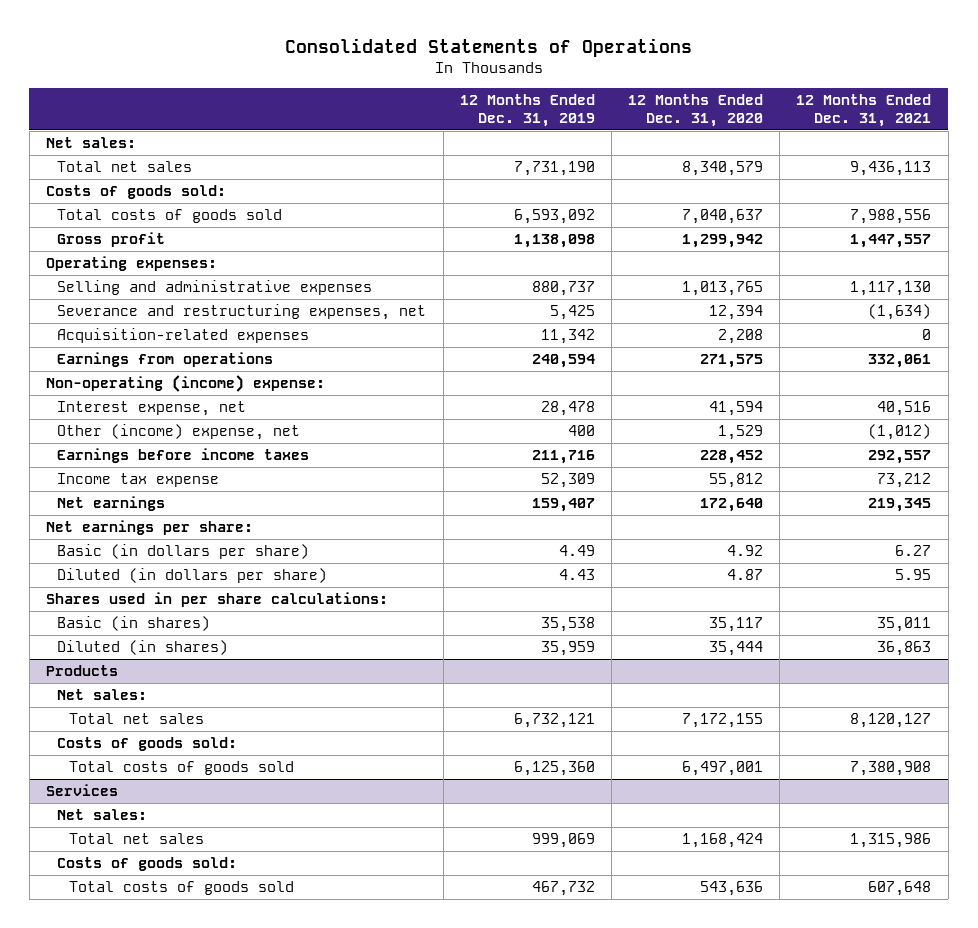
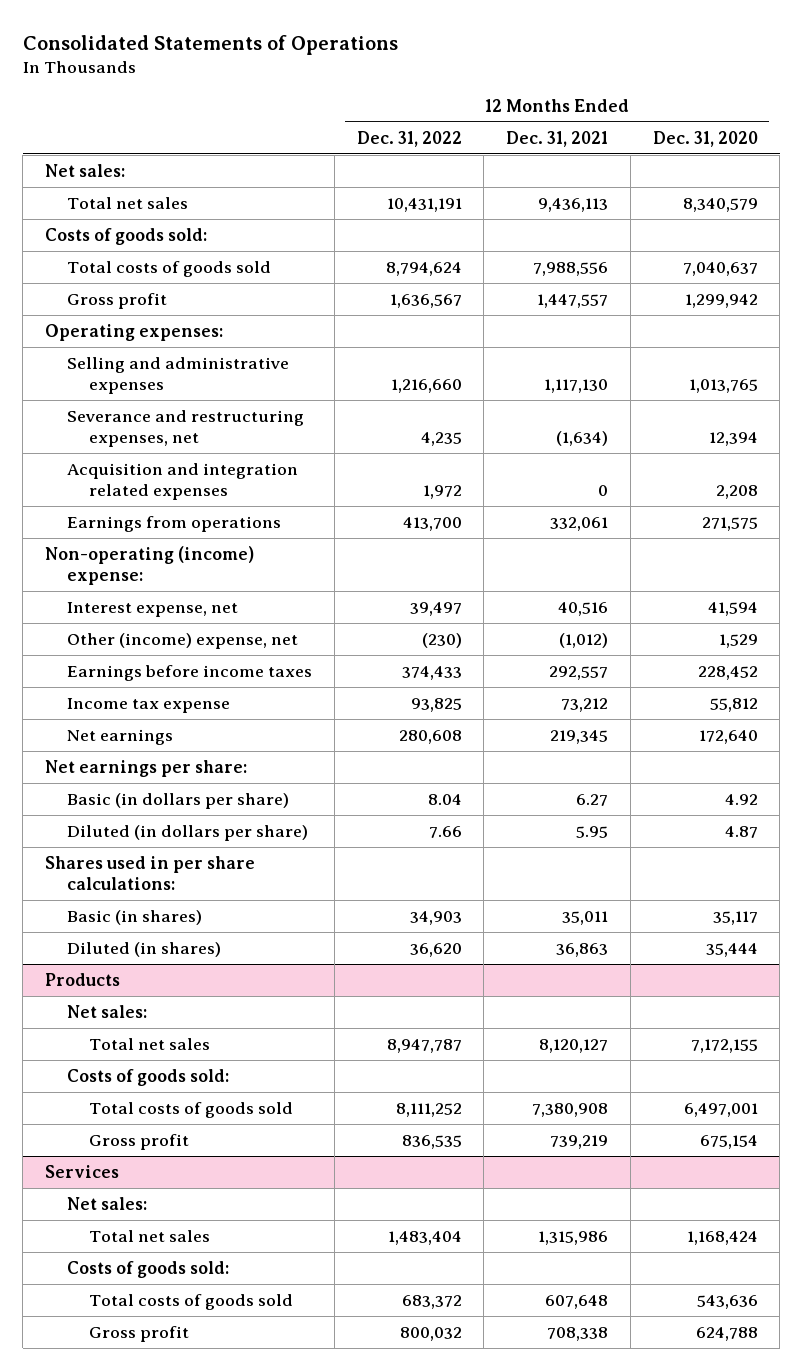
- | 12 Months Ended Dec. 31, 2019 | 12 Months Ended Dec. 31, 2020 | 12 Months Ended Dec. 31, 2021
+ | 12 Months Ended Dec. 31, 2022 | 12 Months Ended Dec. 31, 2021 | 12 Months Ended Dec. 31, 2020
- Acquisition-related expenses | 11,342 | 2,208 | 0
+ Acquisition and integration related expenses | 1,972 | 0 | 2,208
@ Products
+ Gross profit | 836,535 | 739,219 | 675,154
@ Services
+ Gross profit | 800,032 | 708,338 | 624,788

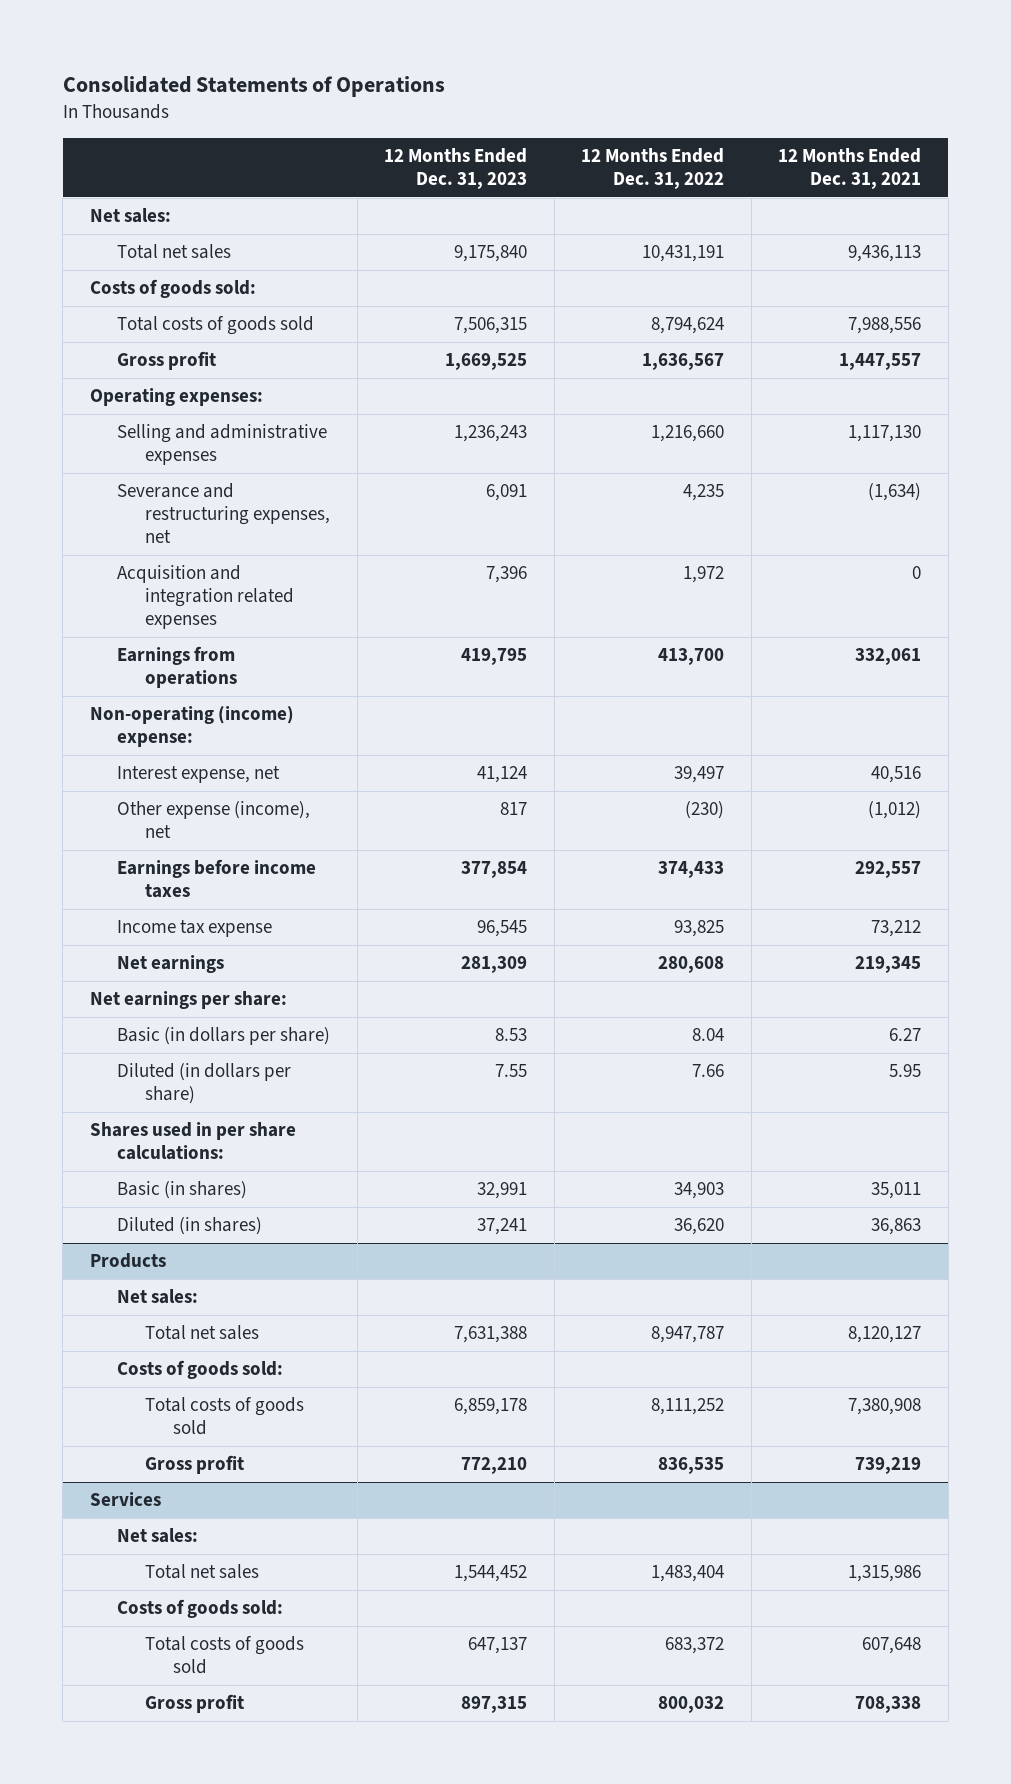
- | 12 Months Ended Dec. 31, 2022 | 12 Months Ended Dec. 31, 2021 | 12 Months Ended Dec. 31, 2020
+ | 12 Months Ended Dec. 31, 2023 | 12 Months Ended Dec. 31, 2022 | 12 Months Ended Dec. 31, 2021
- Other (income) expense, net | (230) | (1,012) | 1,529
+ Other expense (income), net | 817 | (230) | (1,012)

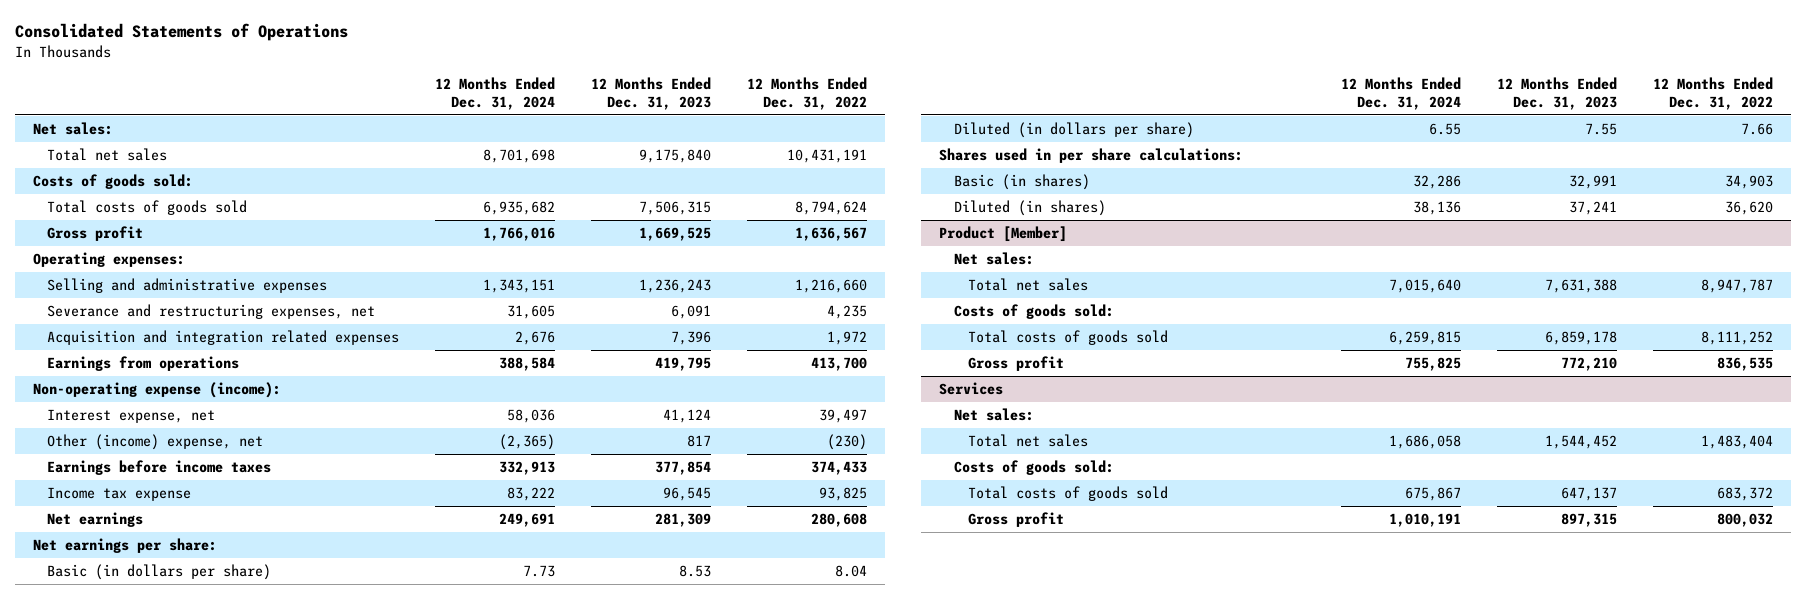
- | 12 Months Ended Dec. 31, 2023 | 12 Months Ended Dec. 31, 2022 | 12 Months Ended Dec. 31, 2021
+ | 12 Months Ended Dec. 31, 2024 | 12 Months Ended Dec. 31, 2023 | 12 Months Ended Dec. 31, 2022
- Non-operating (income) expense:
+ Non-operating expense (income):
- Other expense (income), net | 817 | (230) | (1,012)
+ Other (income) expense, net | (2,365) | 817 | (230)
- Products
+ Product [Member]

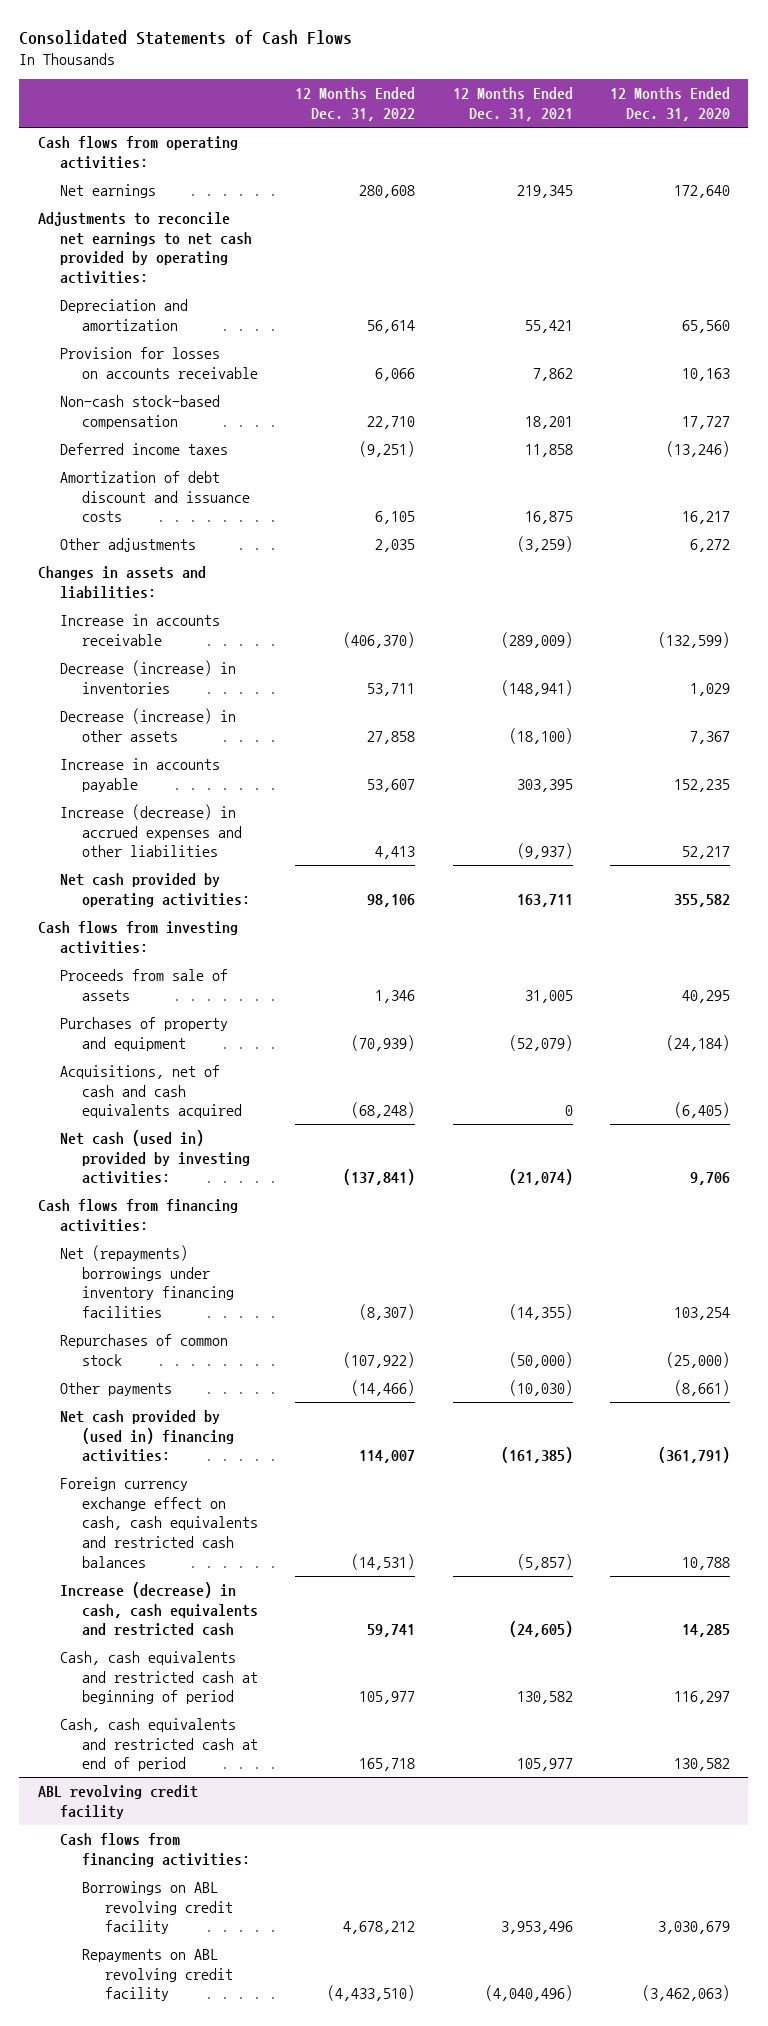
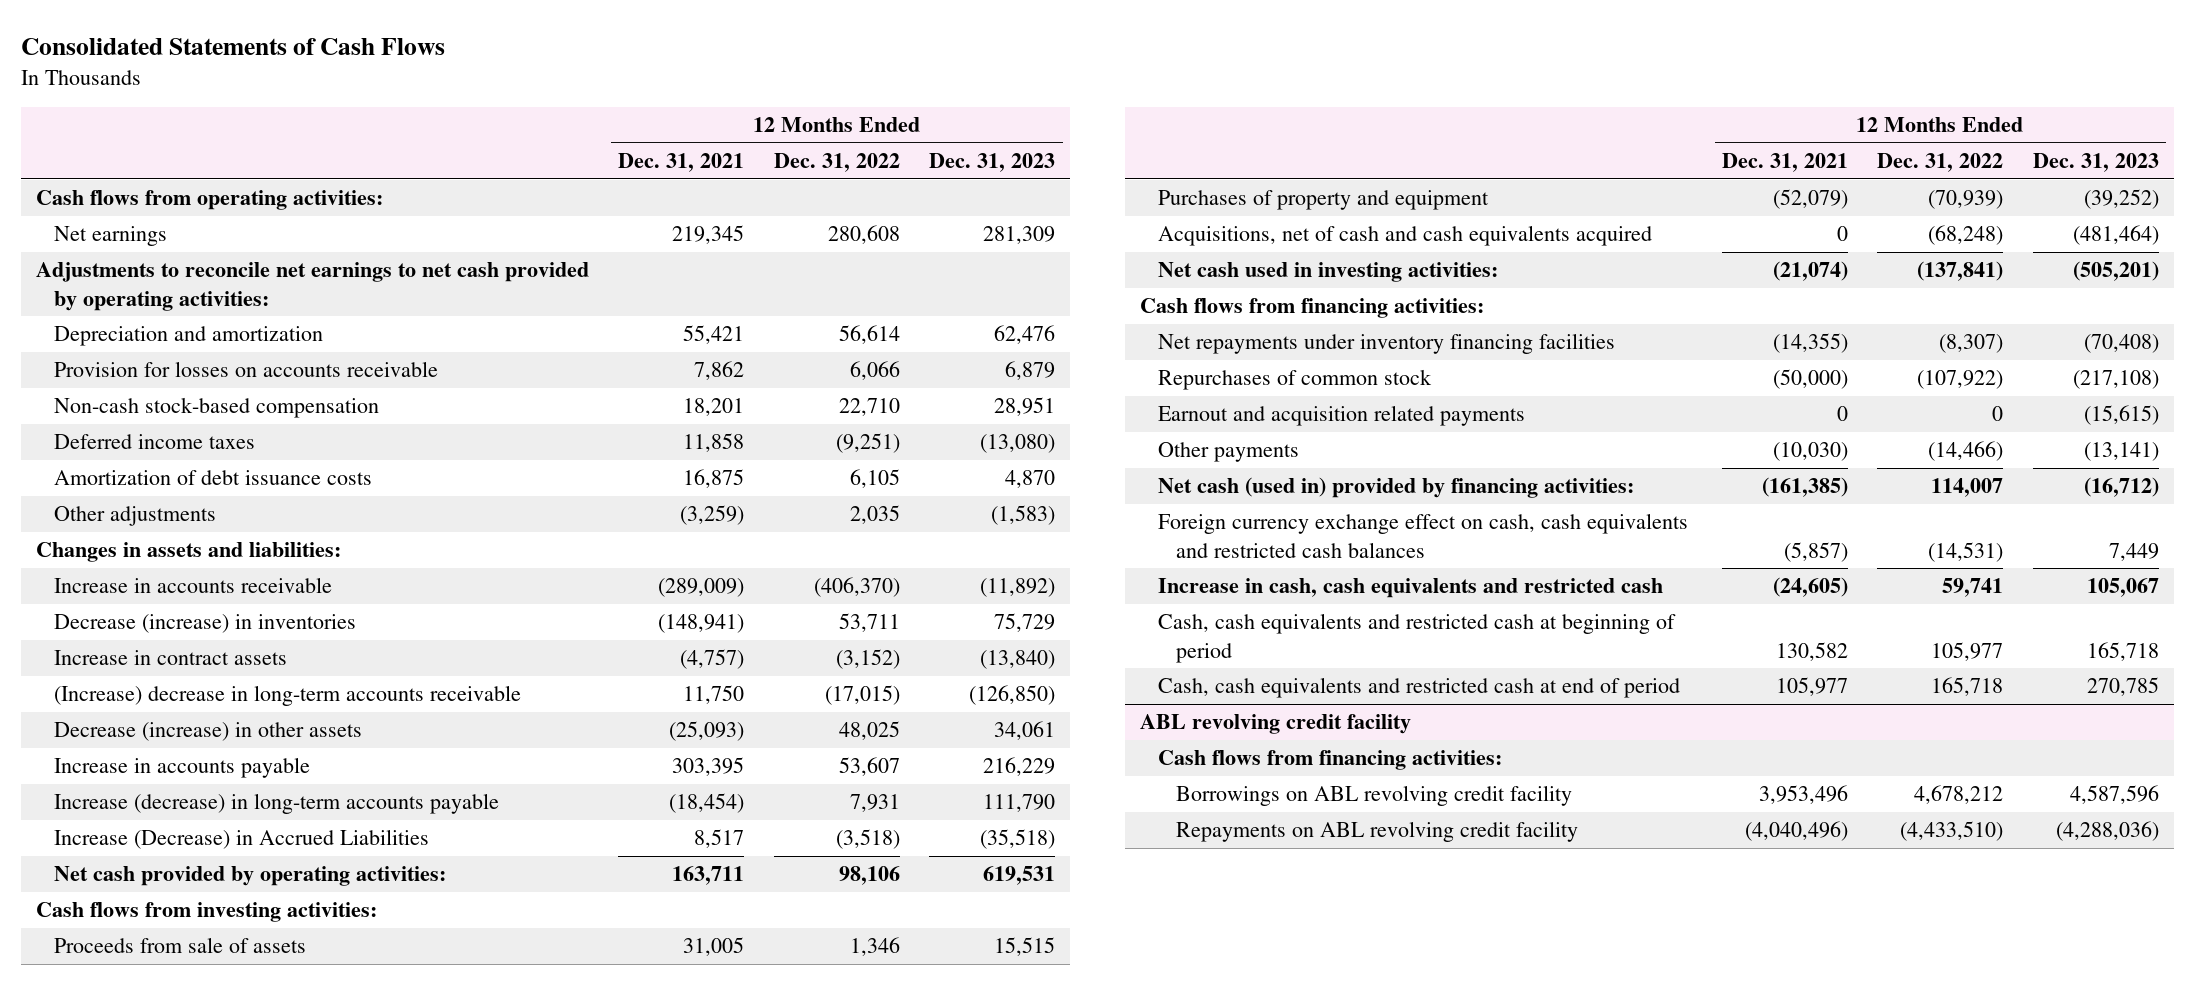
- | 12 Months Ended Dec. 31, 2022 | 12 Months Ended Dec. 31, 2021 | 12 Months Ended Dec. 31, 2020
+ | 12 Months Ended Dec. 31, 2021 | 12 Months Ended Dec. 31, 2022 | 12 Months Ended Dec. 31, 2023
- Amortization of debt discount and issuance costs | 6,105 | 16,875 | 16,217
+ Amortization of debt issuance costs | 16,875 | 6,105 | 4,870
- Decrease (increase) in other assets | 27,858 | (18,100) | 7,367
+ Increase in contract assets | (4,757) | (3,152) | (13,840)
+ (Increase) decrease in long-term accounts receivable | 11,750 | (17,015) | (126,850)
+ Decrease (increase) in other assets | (25,093) | 48,025 | 34,061
- Increase (decrease) in accrued expenses and other liabilities | 4,413 | (9,937) | 52,217
+ Increase (decrease) in long-term accounts payable | (18,454) | 7,931 | 111,790
+ Increase (Decrease) in Accrued Liabilities | 8,517 | (3,518) | (35,518)
- Net cash (used in) provided by investing activities: | (137,841) | (21,074) | 9,706
+ Net cash used in investing activities: | (21,074) | (137,841) | (505,201)
- Net (repayments) borrowings under inventory financing facilities | (8,307) | (14,355) | 103,254
+ Net repayments under inventory financing facilities | (14,355) | (8,307) | (70,408)
+ Earnout and acquisition related payments | 0 | 0 | (15,615)
- Net cash provided by (used in) financing activities: | 114,007 | (161,385) | (361,791)
+ Net cash (used in) provided by financing activities: | (161,385) | 114,007 | (16,712)
- Increase (decrease) in cash, cash equivalents and restricted cash | 59,741 | (24,605) | 14,285
+ Increase in cash, cash equivalents and restricted cash | (24,605) | 59,741 | 105,067

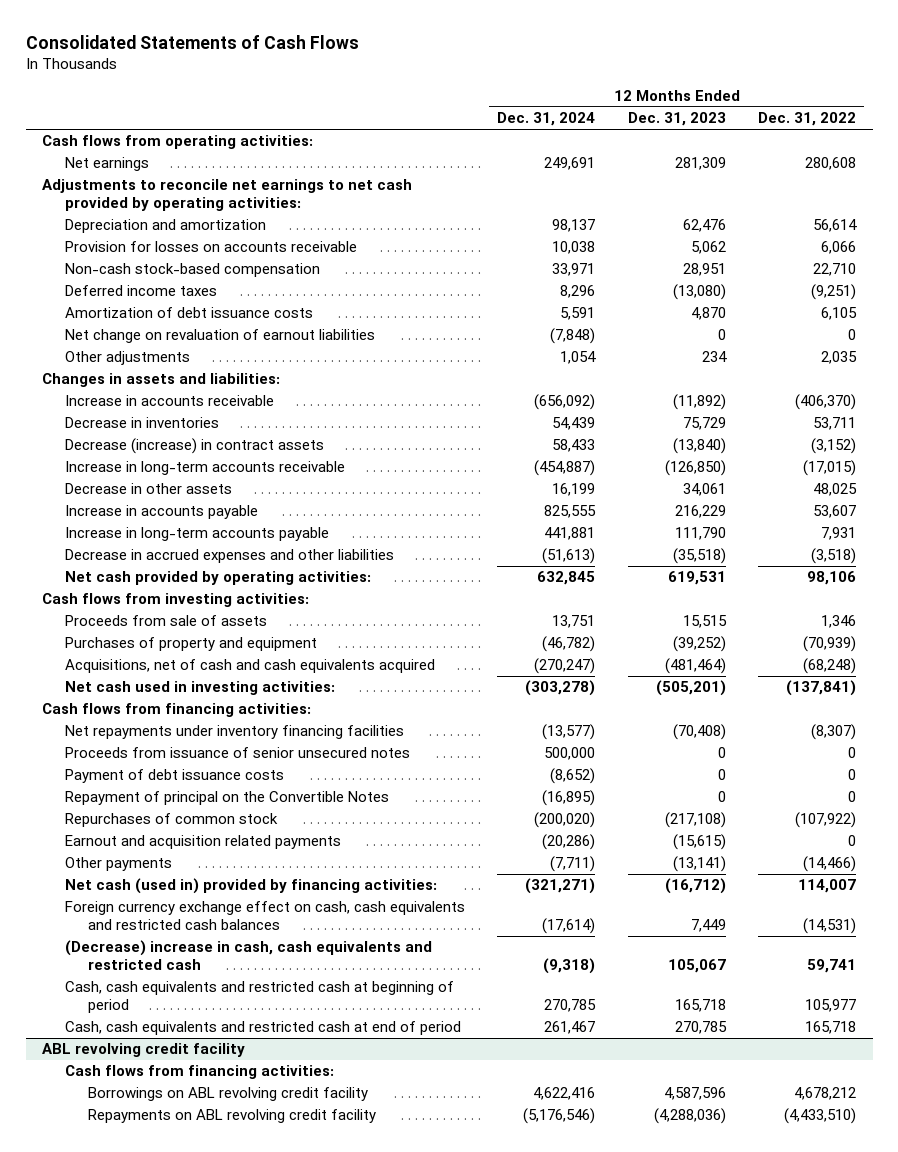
- | 12 Months Ended Dec. 31, 2021 | 12 Months Ended Dec. 31, 2022 | 12 Months Ended Dec. 31, 2023
+ | 12 Months Ended Dec. 31, 2024 | 12 Months Ended Dec. 31, 2023 | 12 Months Ended Dec. 31, 2022
- Provision for losses on accounts receivable | 7,862 | 6,066 | 6,879
+ Provision for losses on accounts receivable | 10,038 | 5,062 | 6,066
- Other adjustments | (3,259) | 2,035 | (1,583)
+ Net change on revaluation of earnout liabilities | (7,848) | 0 | 0
+ Other adjustments | 1,054 | 234 | 2,035
- Decrease (increase) in inventories | (148,941) | 53,711 | 75,729
- Increase in contract assets | (4,757) | (3,152) | (13,840)
- (Increase) decrease in long-term accounts receivable | 11,750 | (17,015) | (126,850)
- Decrease (increase) in other assets | (25,093) | 48,025 | 34,061
+ Decrease in inventories | 54,439 | 75,729 | 53,711
+ Decrease (increase) in contract assets | 58,433 | (13,840) | (3,152)
+ Increase in long-term accounts receivable | (454,887) | (126,850) | (17,015)
+ Decrease in other assets | 16,199 | 34,061 | 48,025
- Increase (decrease) in long-term accounts payable | (18,454) | 7,931 | 111,790
- Increase (Decrease) in Accrued Liabilities | 8,517 | (3,518) | (35,518)
+ Increase in long-term accounts payable | 441,881 | 111,790 | 7,931
+ Decrease in accrued expenses and other liabilities | (51,613) | (35,518) | (3,518)
+ Proceeds from issuance of senior unsecured notes | 500,000 | 0 | 0
+ Payment of debt issuance costs | (8,652) | 0 | 0
+ Repayment of principal on the Convertible Notes | (16,895) | 0 | 0
- Increase in cash, cash equivalents and restricted cash | (24,605) | 59,741 | 105,067
+ (Decrease) increase in cash, cash equivalents and restricted cash | (9,318) | 105,067 | 59,741

